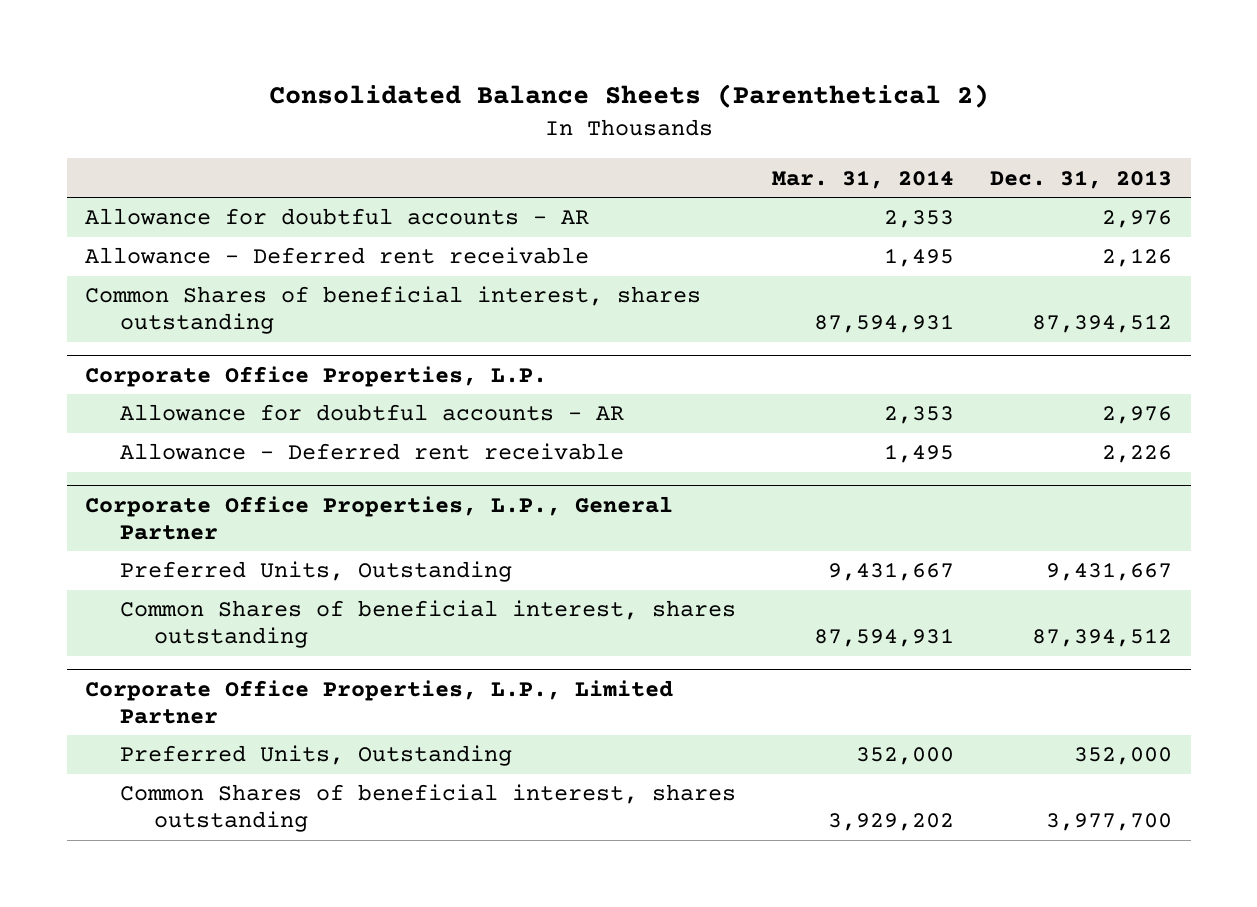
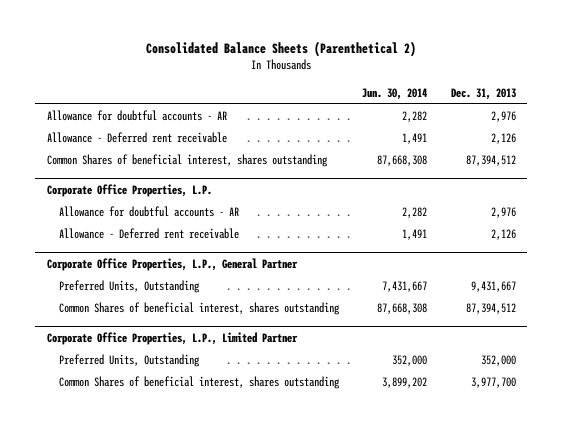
- | Mar. 31, 2014 | Dec. 31, 2013
+ | Jun. 30, 2014 | Dec. 31, 2013
@ Corporate Office Properties, L.P.
- Allowance - Deferred rent receivable | 1,495 | 2,226
+ Allowance - Deferred rent receivable | 1,491 | 2,126

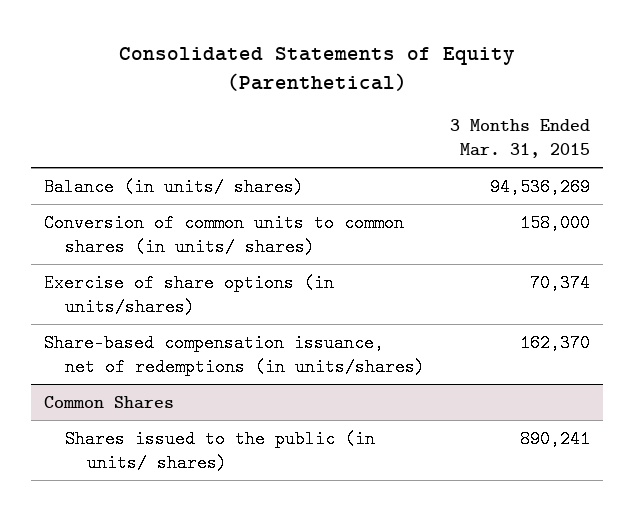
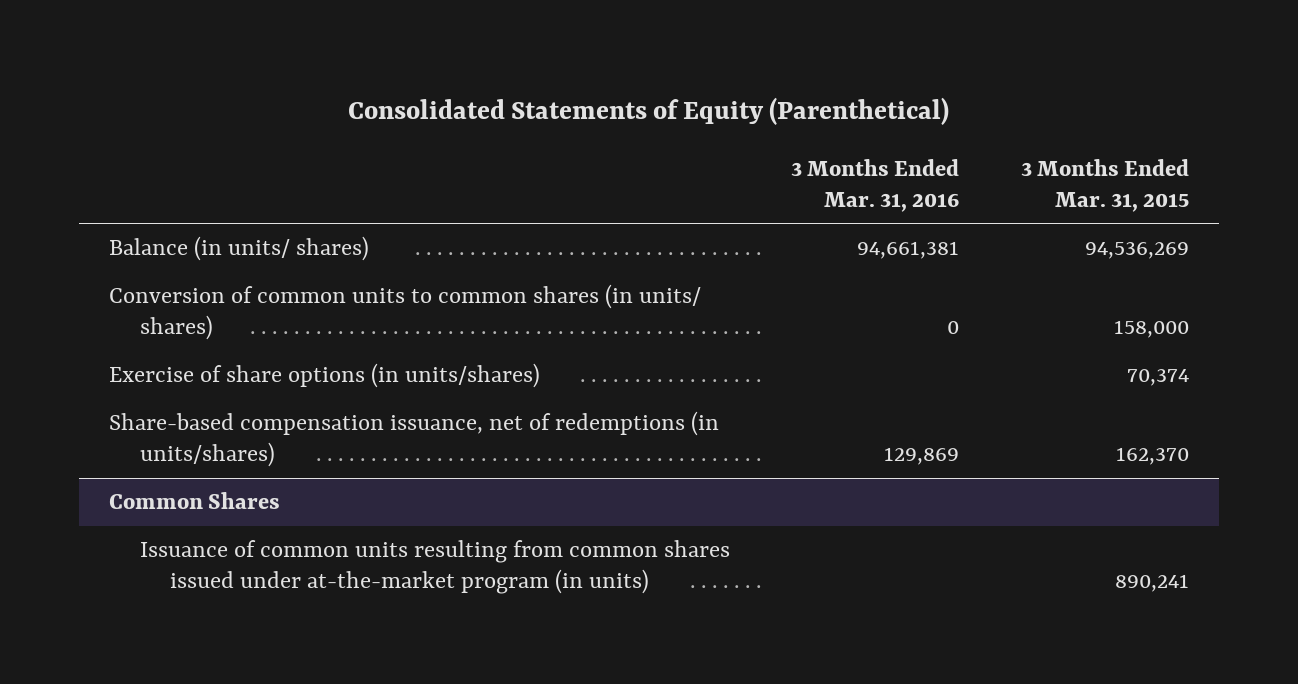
- | 3 Months Ended Mar. 31, 2015
+ | 3 Months Ended Mar. 31, 2016 | 3 Months Ended Mar. 31, 2015
@ Common Shares
- Shares issued to the public (in units/ shares) | 890,241
+ Issuance of common units resulting from common shares issued under at-the-market program (in units) | | 890,241

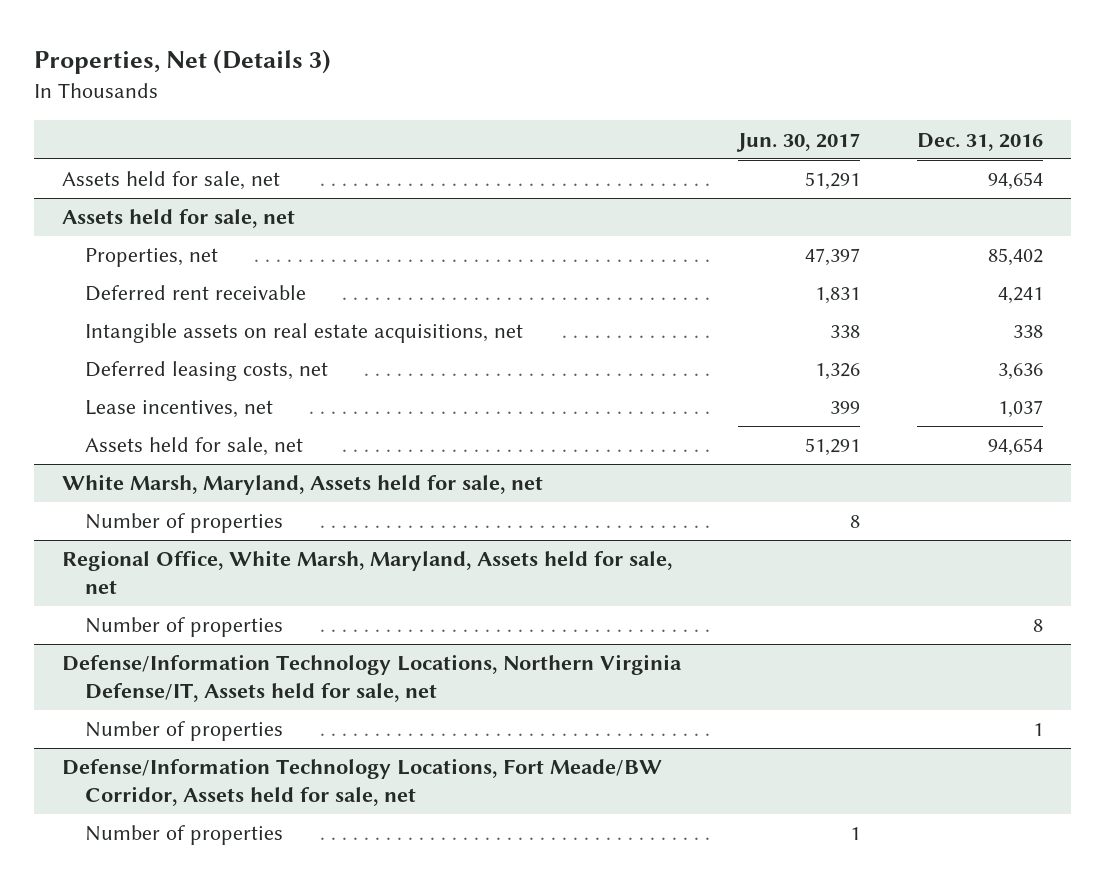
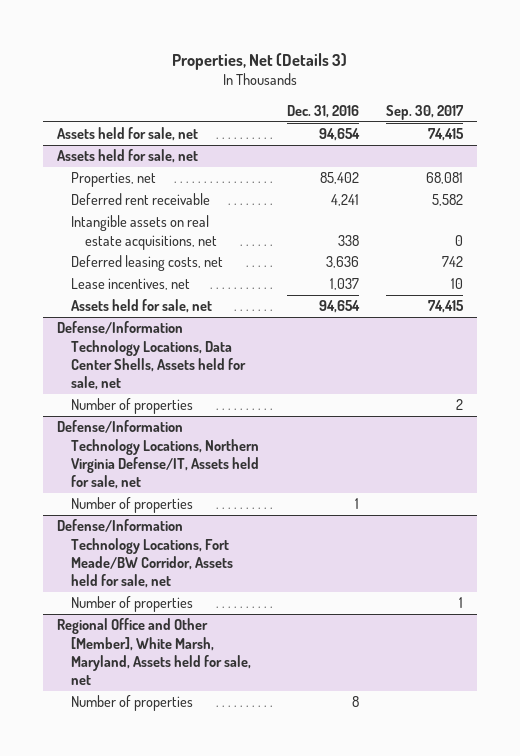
- | Jun. 30, 2017 | Dec. 31, 2016
+ | Dec. 31, 2016 | Sep. 30, 2017
- White Marsh, Maryland, Assets held for sale, net
+ Defense/Information Technology Locations, Data Center Shells, Assets held for sale, net
- Regional Office, White Marsh, Maryland, Assets held for sale, net
- Number of properties | | 8
+ Regional Office and Other [Member], White Marsh, Maryland, Assets held for sale, net
+ Number of properties | 8 |

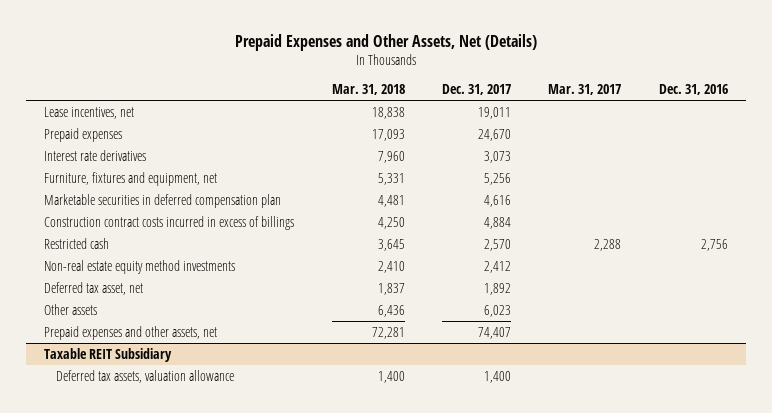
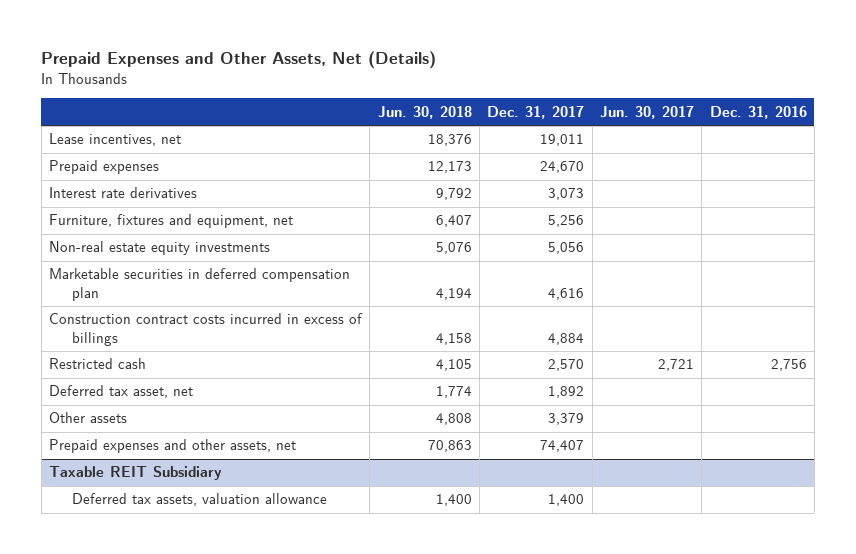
- | Mar. 31, 2018 | Dec. 31, 2017 | Mar. 31, 2017 | Dec. 31, 2016
+ | Jun. 30, 2018 | Dec. 31, 2017 | Jun. 30, 2017 | Dec. 31, 2016
+ Non-real estate equity investments | 5,076 | 5,056 | |
- Non-real estate equity method investments | 2,410 | 2,412 | |
- Other assets | 6,436 | 6,023 | |
+ Other assets | 4,808 | 3,379 | |

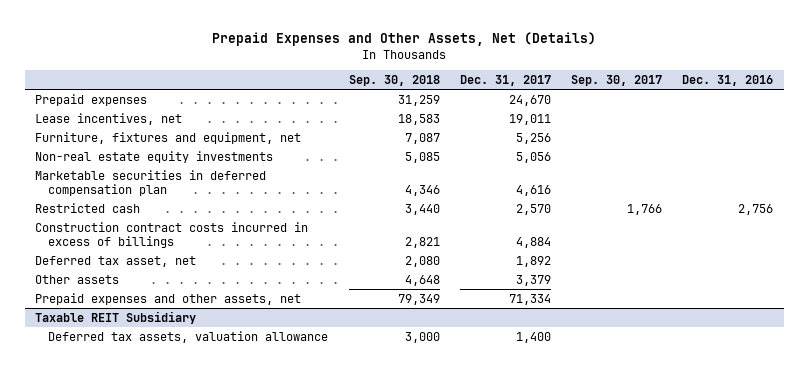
- | Jun. 30, 2018 | Dec. 31, 2017 | Jun. 30, 2017 | Dec. 31, 2016
+ | Sep. 30, 2018 | Dec. 31, 2017 | Sep. 30, 2017 | Dec. 31, 2016
- Interest rate derivatives | 9,792 | 3,073 | |
moved down: Lease incentives, net | 18,583 | 19,011 | |
moved down: Construction contract costs incurred in excess of billings | 2,821 | 4,884 | |
- Prepaid expenses and other assets, net | 70,863 | 74,407 | |
+ Prepaid expenses and other assets, net | 79,349 | 71,334 | |

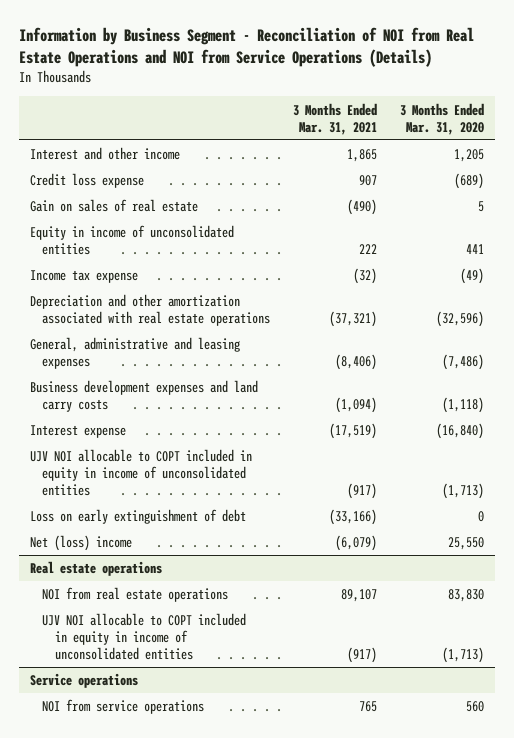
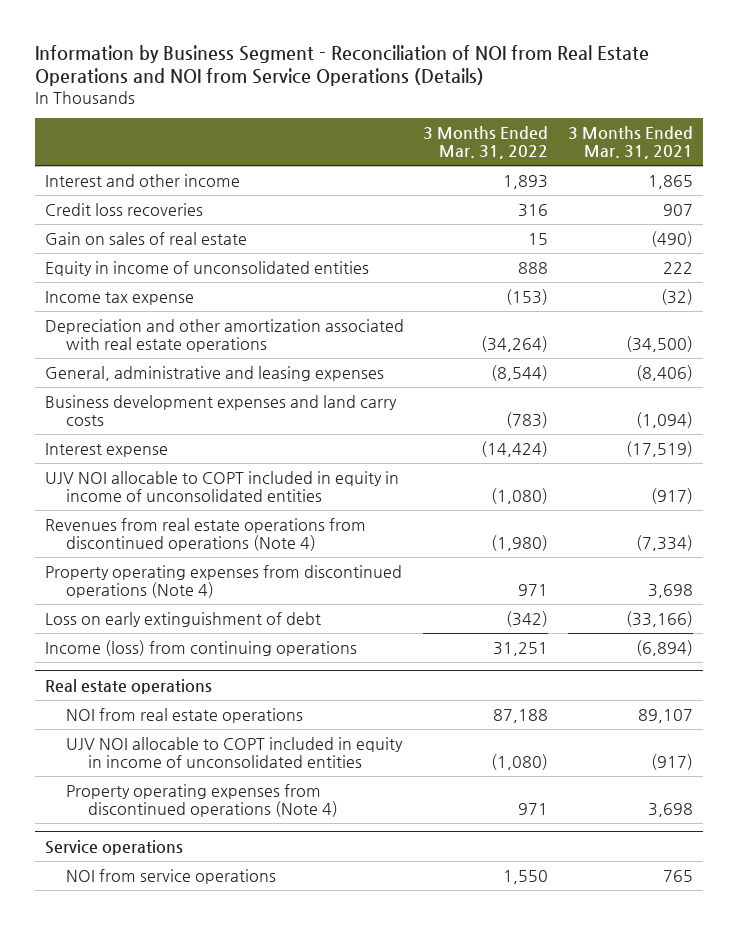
- | 3 Months Ended Mar. 31, 2021 | 3 Months Ended Mar. 31, 2020
+ | 3 Months Ended Mar. 31, 2022 | 3 Months Ended Mar. 31, 2021
- Credit loss expense | 907 | (689)
+ Credit loss recoveries | 316 | 907
- Depreciation and other amortization associated with real estate operations | (37,321) | (32,596)
+ Depreciation and other amortization associated with real estate operations | (34,264) | (34,500)
+ Revenues from real estate operations from discontinued operations (Note 4) | (1,980) | (7,334)
+ Property operating expenses from discontinued operations (Note 4) | 971 | 3,698
- Net (loss) income | (6,079) | 25,550
+ Income (loss) from continuing operations | 31,251 | (6,894)
@ Real estate operations
+ Property operating expenses from discontinued operations (Note 4) | 971 | 3,698

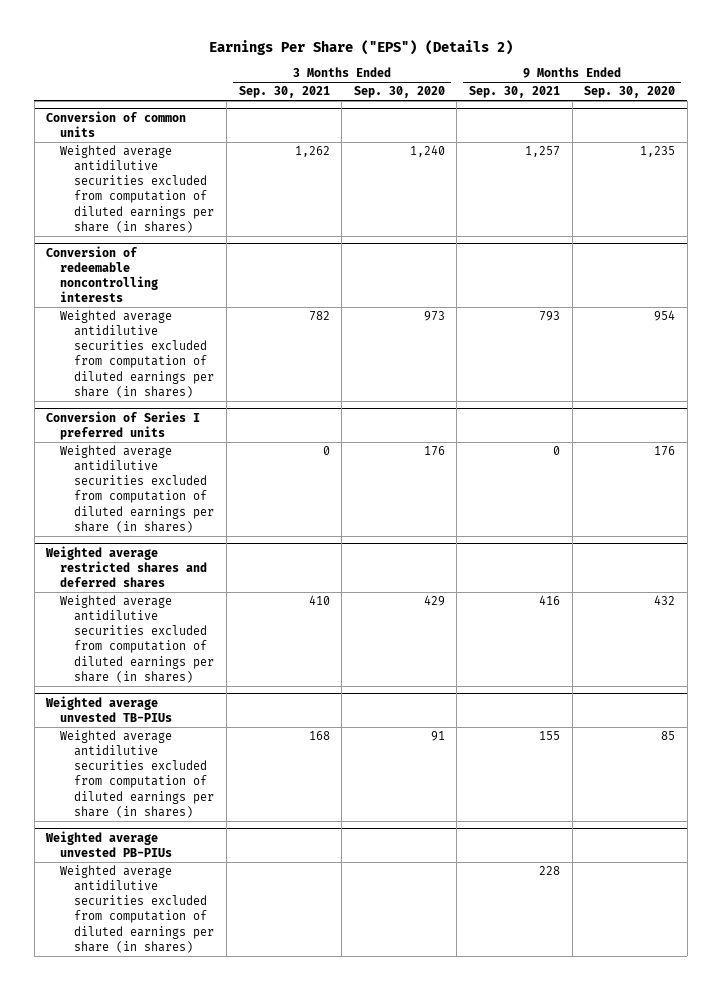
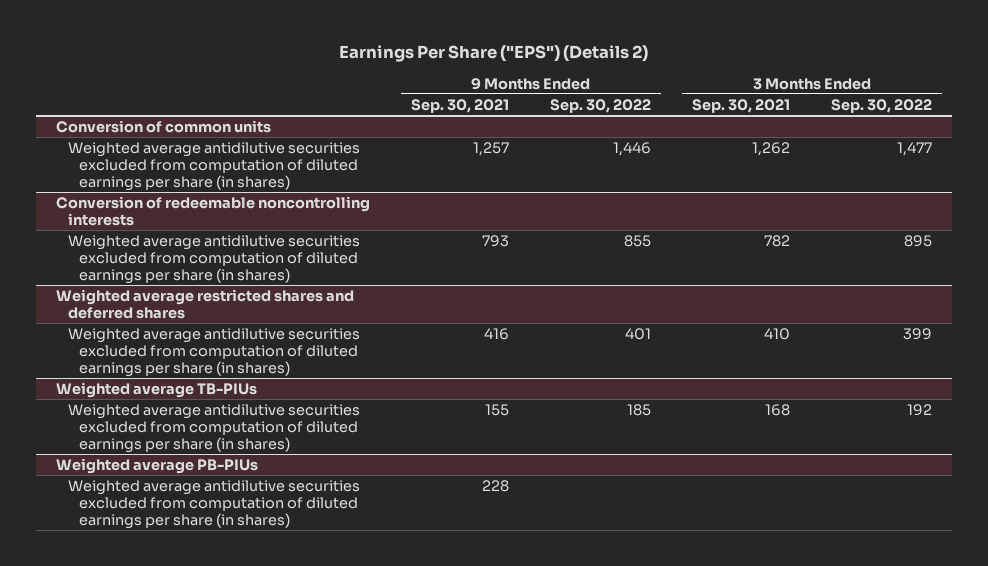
- | 3 Months Ended Sep. 30, 2021 | 3 Months Ended Sep. 30, 2020 | 9 Months Ended Sep. 30, 2021 | 9 Months Ended Sep. 30, 2020
+ | 9 Months Ended Sep. 30, 2021 | 9 Months Ended Sep. 30, 2022 | 3 Months Ended Sep. 30, 2021 | 3 Months Ended Sep. 30, 2022
- Conversion of Series I preferred units
- Weighted average antidilutive securities excluded from computation of diluted earnings per share (in shares) | 0 | 176 | 0 | 176
- Weighted average unvested TB-PIUs
+ Weighted average TB-PIUs
- Weighted average unvested PB-PIUs
+ Weighted average PB-PIUs

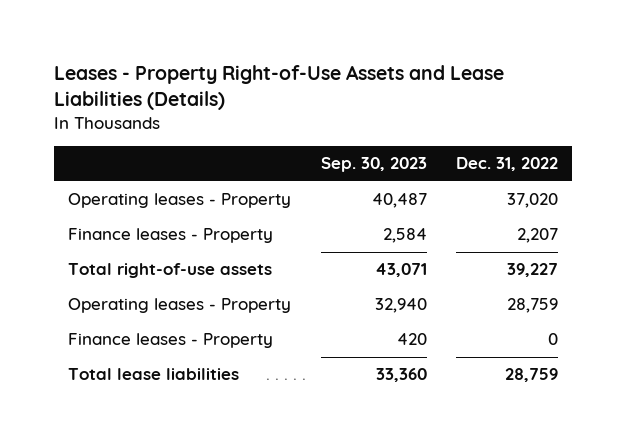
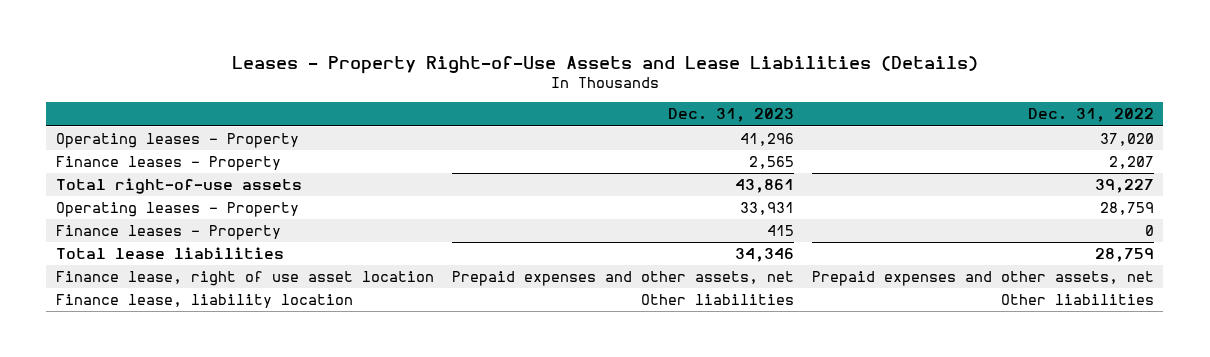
- | Sep. 30, 2023 | Dec. 31, 2022
+ | Dec. 31, 2023 | Dec. 31, 2022
+ Finance lease, right of use asset location | Prepaid expenses and other assets, net | Prepaid expenses and other assets, net
+ Finance lease, liability location | Other liabilities | Other liabilities

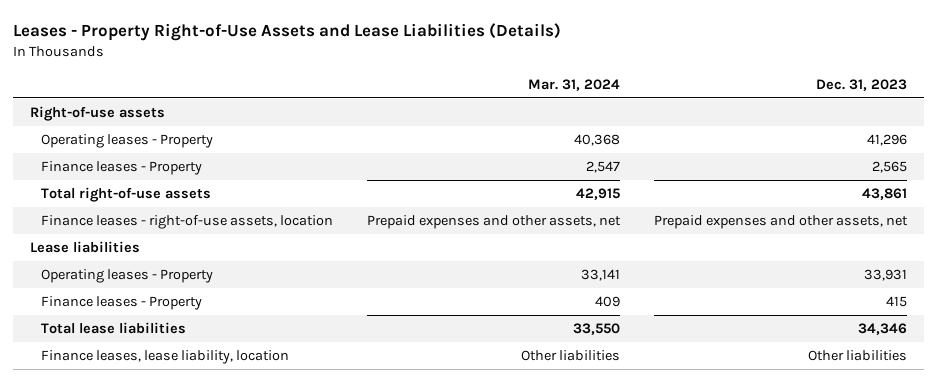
- | Dec. 31, 2023 | Dec. 31, 2022
+ | Mar. 31, 2024 | Dec. 31, 2023
+ Right-of-use assets
+ Finance leases - right-of-use assets, location | Prepaid expenses and other assets, net | Prepaid expenses and other assets, net
+ Lease liabilities
- Finance lease, right of use asset location | Prepaid expenses and other assets, net | Prepaid expenses and other assets, net
- Finance lease, liability location | Other liabilities | Other liabilities
+ Finance leases, lease liability, location | Other liabilities | Other liabilities

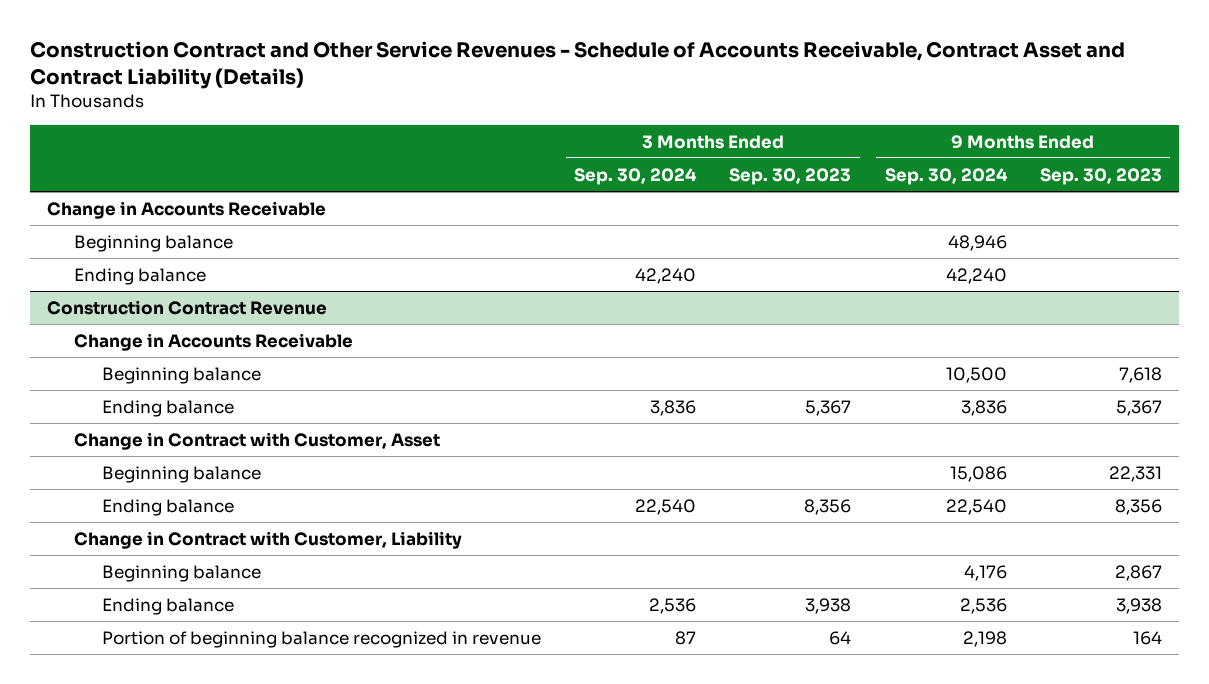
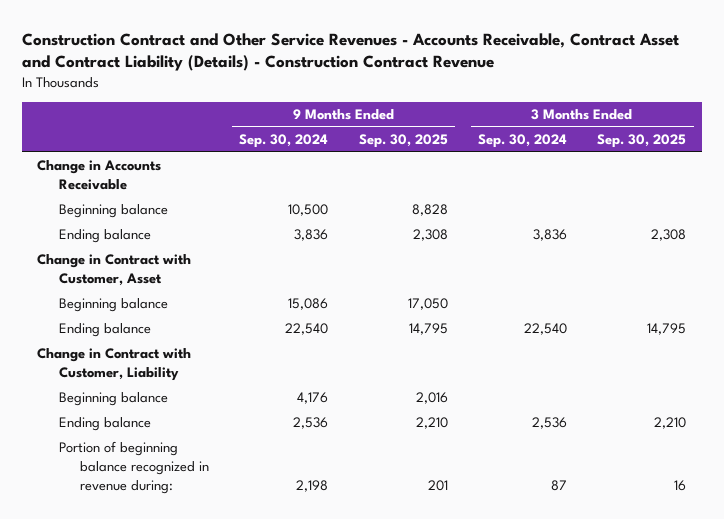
- Construction Contract and Other Service Revenues - Schedule of Accounts Receivable, Contract Asset and Contract Liability (Details)
+ Construction Contract and Other Service Revenues - Accounts Receivable, Contract Asset and Contract Liability (Details) - Construction Contract Revenue
- | 3 Months Ended Sep. 30, 2024 | 3 Months Ended Sep. 30, 2023 | 9 Months Ended Sep. 30, 2024 | 9 Months Ended Sep. 30, 2023
+ | 9 Months Ended Sep. 30, 2024 | 9 Months Ended Sep. 30, 2025 | 3 Months Ended Sep. 30, 2024 | 3 Months Ended Sep. 30, 2025
- Beginning balance | | | 48,946 |
- Ending balance | 42,240 | | 42,240 |
- Construction Contract Revenue
- Change in Accounts Receivable
- Portion of beginning balance recognized in revenue | 87 | 64 | 2,198 | 164
+ Portion of beginning balance recognized in revenue during: | 2,198 | 201 | 87 | 16

